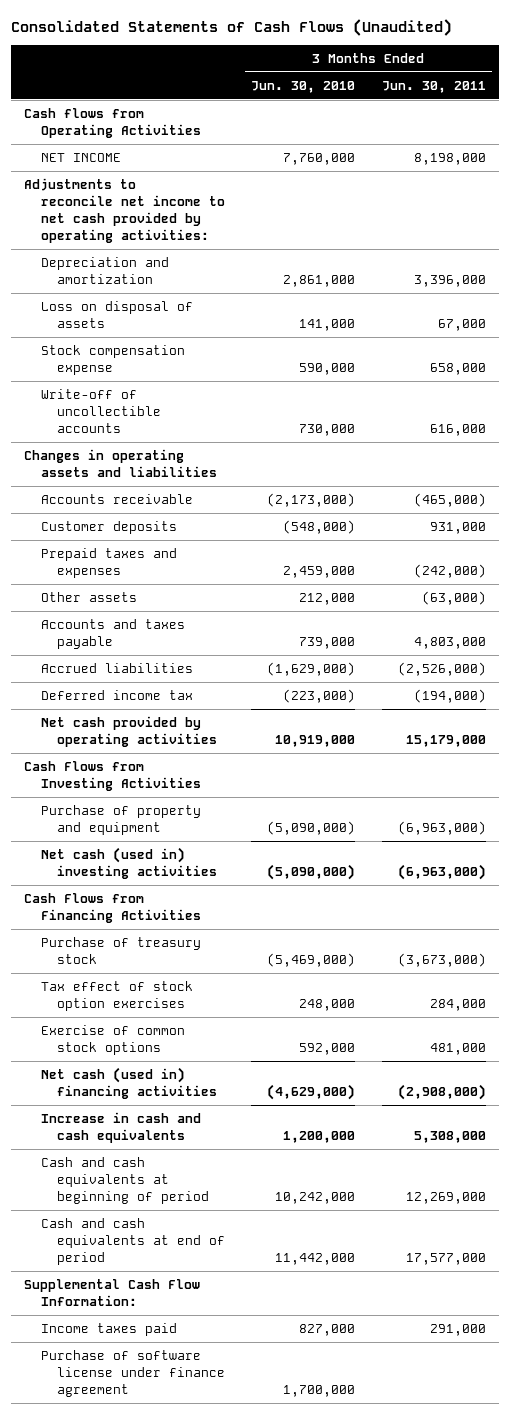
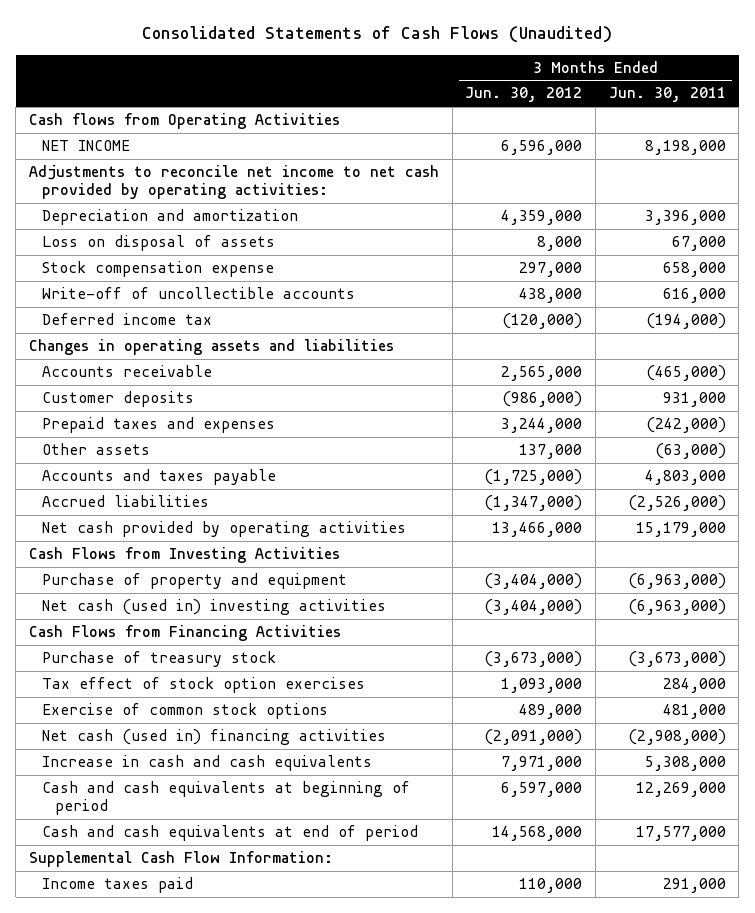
- | 3 Months Ended Jun. 30, 2010 | 3 Months Ended Jun. 30, 2011
+ | 3 Months Ended Jun. 30, 2012 | 3 Months Ended Jun. 30, 2011
moved up: Deferred income tax | (120,000) | (194,000)
- Purchase of software license under finance agreement | 1,700,000 |

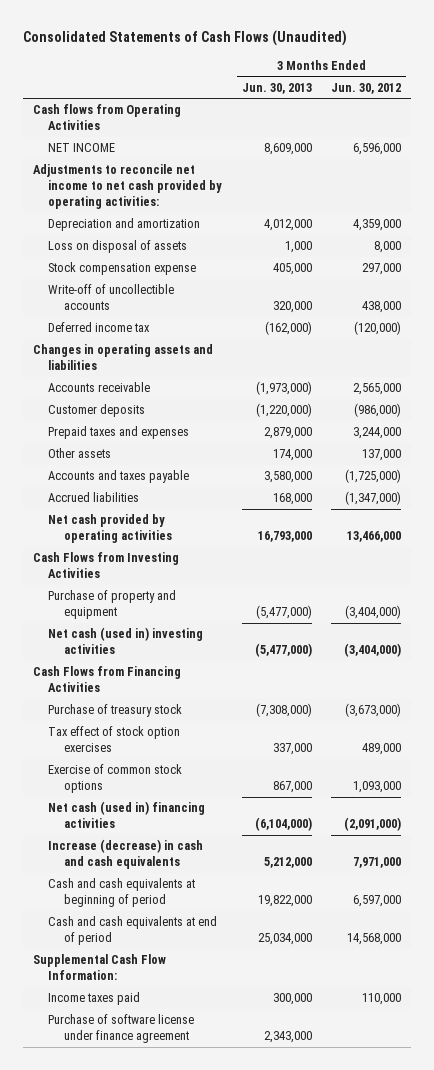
- | 3 Months Ended Jun. 30, 2012 | 3 Months Ended Jun. 30, 2011
+ | 3 Months Ended Jun. 30, 2013 | 3 Months Ended Jun. 30, 2012
- Tax effect of stock option exercises | 1,093,000 | 284,000
- Exercise of common stock options | 489,000 | 481,000
+ Tax effect of stock option exercises | 337,000 | 489,000
+ Exercise of common stock options | 867,000 | 1,093,000
- Increase in cash and cash equivalents | 7,971,000 | 5,308,000
+ Increase (decrease) in cash and cash equivalents | 5,212,000 | 7,971,000
+ Purchase of software license under finance agreement | 2,343,000 |

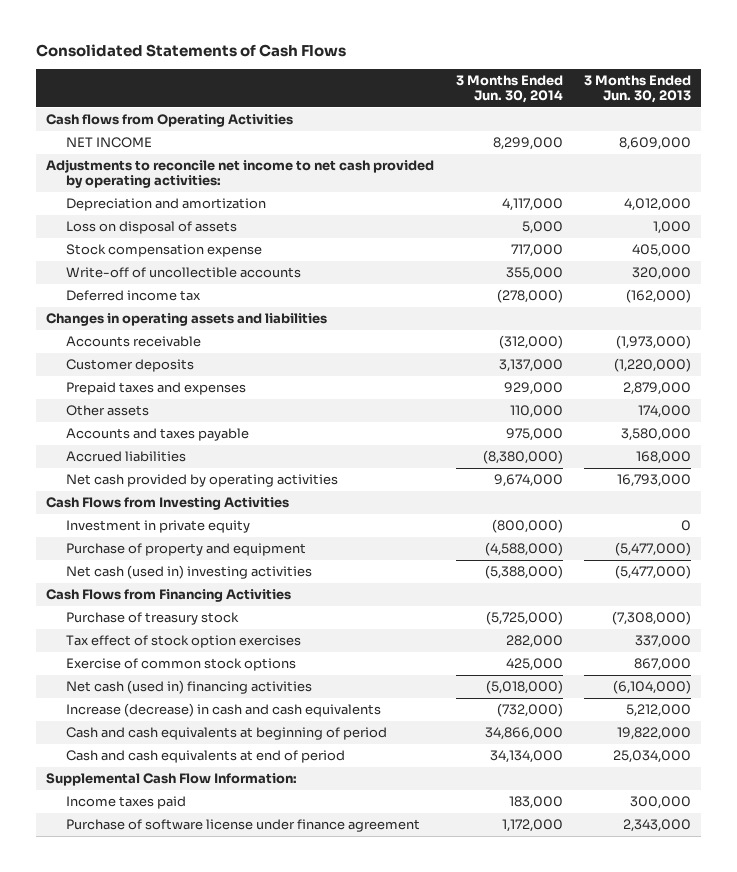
- Consolidated Statements of Cash Flows (Unaudited)
+ Consolidated Statements of Cash Flows
- | 3 Months Ended Jun. 30, 2013 | 3 Months Ended Jun. 30, 2012
+ | 3 Months Ended Jun. 30, 2014 | 3 Months Ended Jun. 30, 2013
+ Investment in private equity | (800,000) | 0

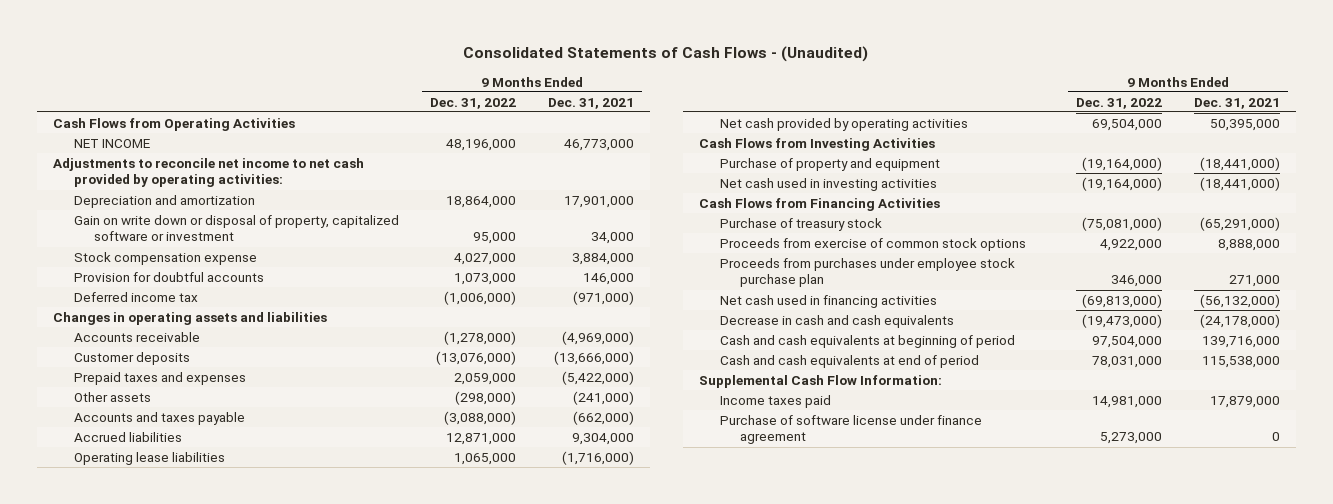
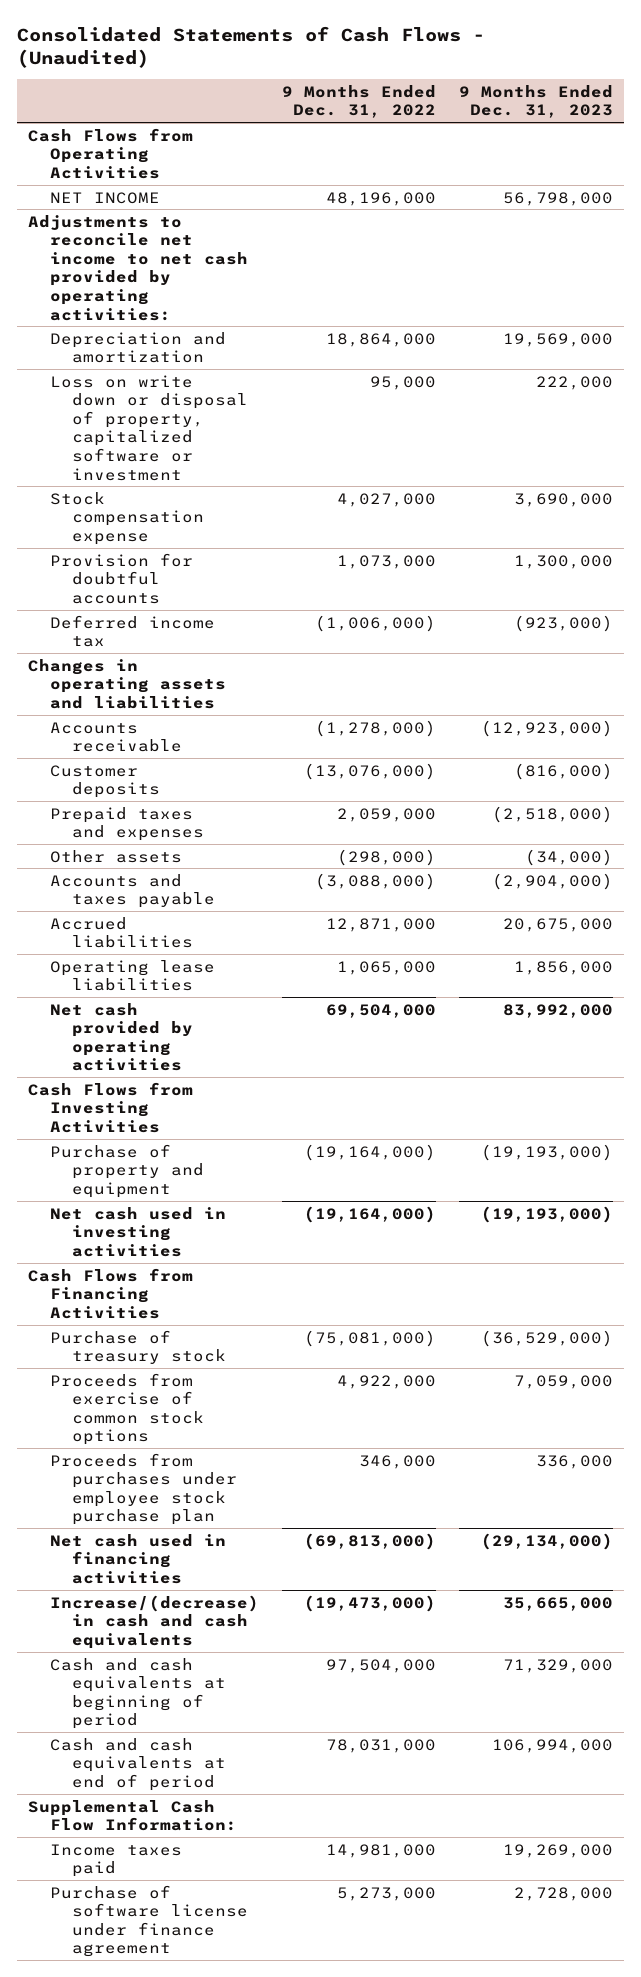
- | 9 Months Ended Dec. 31, 2022 | 9 Months Ended Dec. 31, 2021
+ | 9 Months Ended Dec. 31, 2022 | 9 Months Ended Dec. 31, 2023
- Gain on write down or disposal of property, capitalized software or investment | 95,000 | 34,000
+ Loss on write down or disposal of property, capitalized software or investment | 95,000 | 222,000
- Decrease in cash and cash equivalents | (19,473,000) | (24,178,000)
+ Increase/(decrease) in cash and cash equivalents | (19,473,000) | 35,665,000

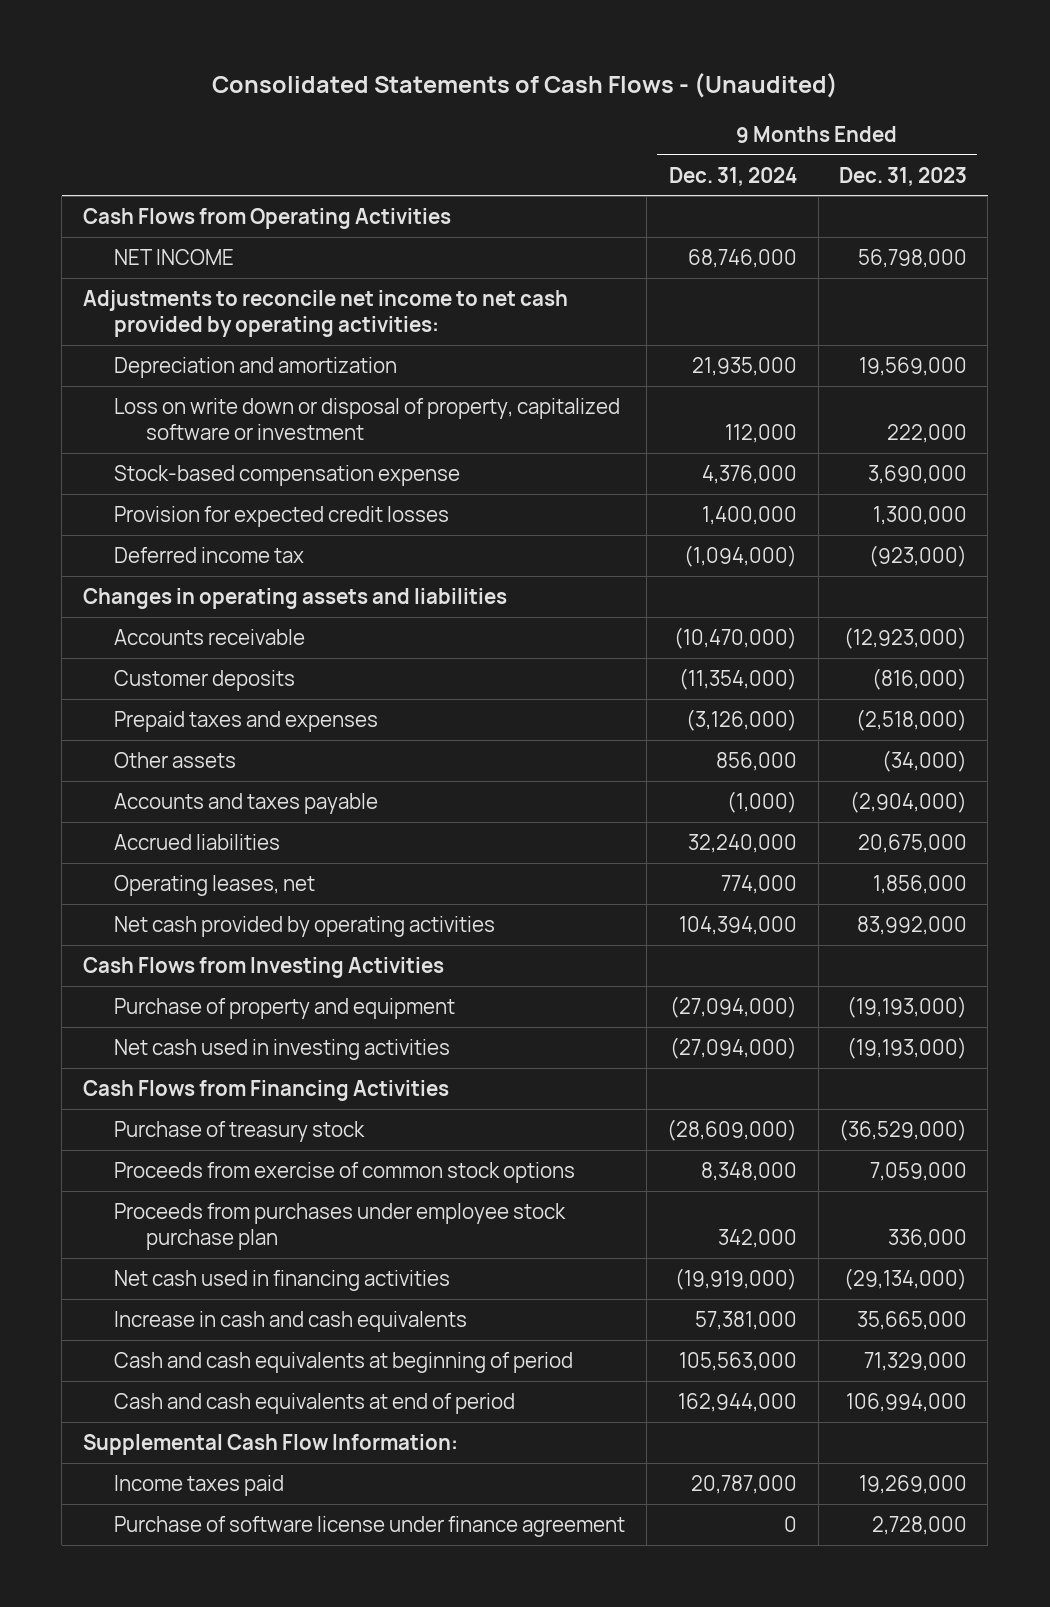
- | 9 Months Ended Dec. 31, 2022 | 9 Months Ended Dec. 31, 2023
+ | 9 Months Ended Dec. 31, 2024 | 9 Months Ended Dec. 31, 2023
- Stock compensation expense | 4,027,000 | 3,690,000
- Provision for doubtful accounts | 1,073,000 | 1,300,000
+ Stock-based compensation expense | 4,376,000 | 3,690,000
+ Provision for expected credit losses | 1,400,000 | 1,300,000
- Operating lease liabilities | 1,065,000 | 1,856,000
+ Operating leases, net | 774,000 | 1,856,000
- Increase/(decrease) in cash and cash equivalents | (19,473,000) | 35,665,000
+ Increase in cash and cash equivalents | 57,381,000 | 35,665,000

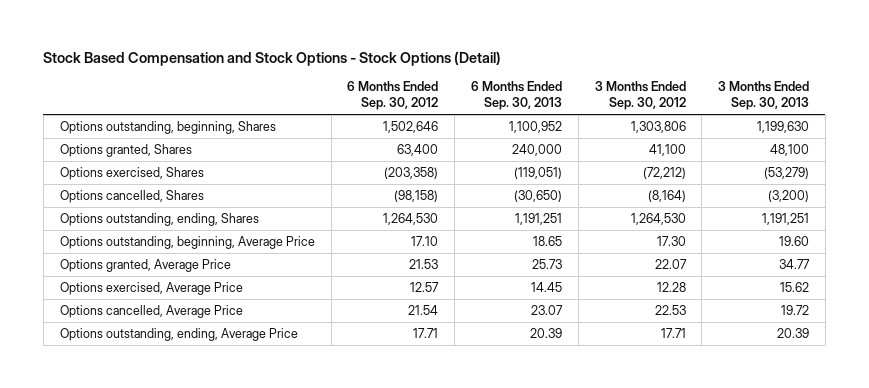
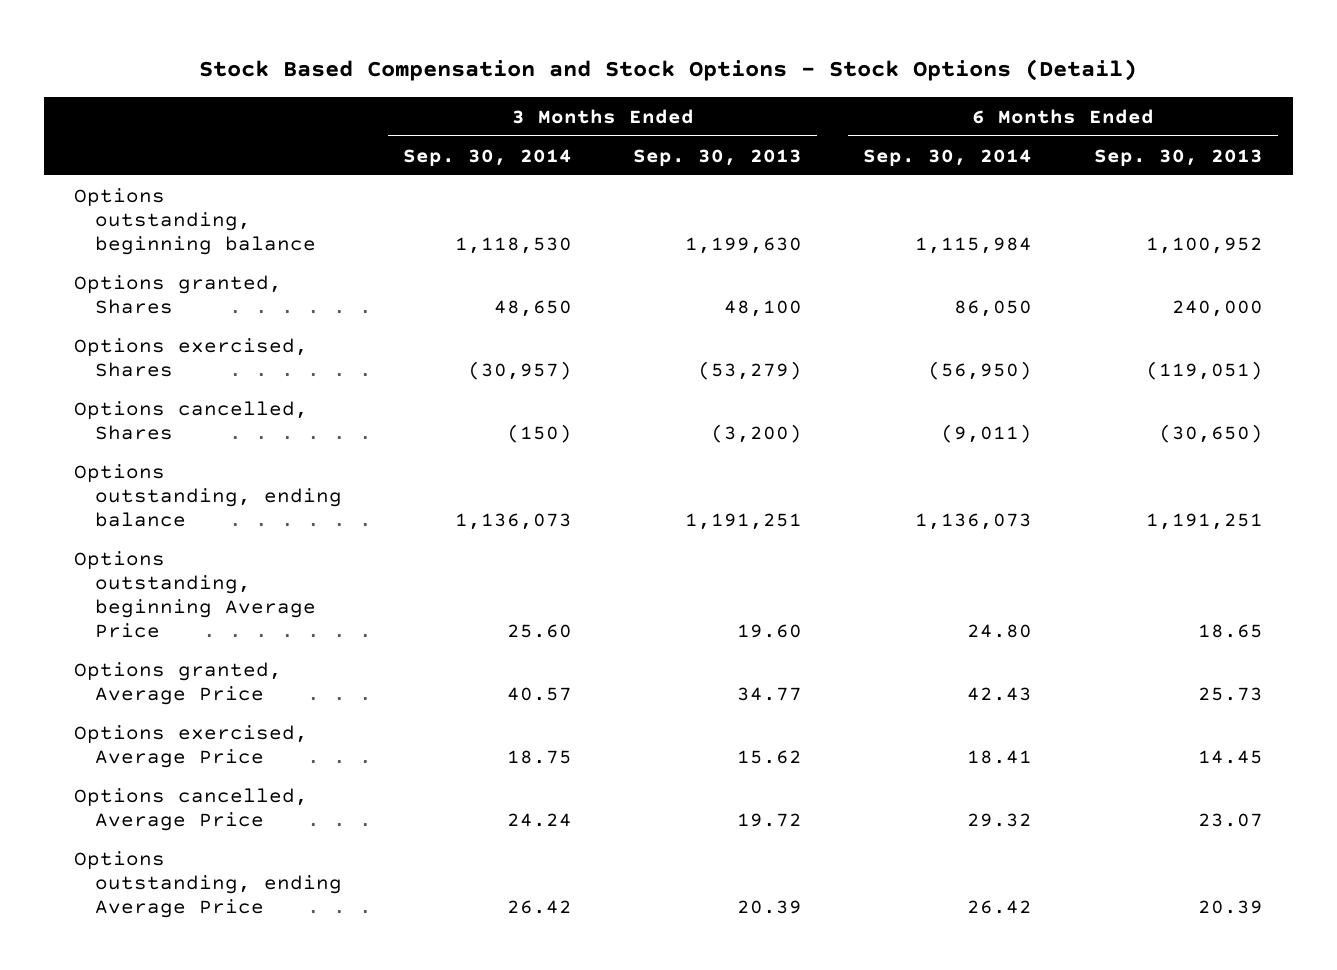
- | 6 Months Ended Sep. 30, 2012 | 6 Months Ended Sep. 30, 2013 | 3 Months Ended Sep. 30, 2012 | 3 Months Ended Sep. 30, 2013
+ | 3 Months Ended Sep. 30, 2014 | 3 Months Ended Sep. 30, 2013 | 6 Months Ended Sep. 30, 2014 | 6 Months Ended Sep. 30, 2013
- Options outstanding, beginning, Shares | 1,502,646 | 1,100,952 | 1,303,806 | 1,199,630
+ Options outstanding, beginning balance | 1,118,530 | 1,199,630 | 1,115,984 | 1,100,952
- Options outstanding, ending, Shares | 1,264,530 | 1,191,251 | 1,264,530 | 1,191,251
- Options outstanding, beginning, Average Price | 17.10 | 18.65 | 17.30 | 19.60
+ Options outstanding, ending balance | 1,136,073 | 1,191,251 | 1,136,073 | 1,191,251
+ Options outstanding, beginning Average Price | 25.60 | 19.60 | 24.80 | 18.65
- Options outstanding, ending, Average Price | 17.71 | 20.39 | 17.71 | 20.39
+ Options outstanding, ending Average Price | 26.42 | 20.39 | 26.42 | 20.39

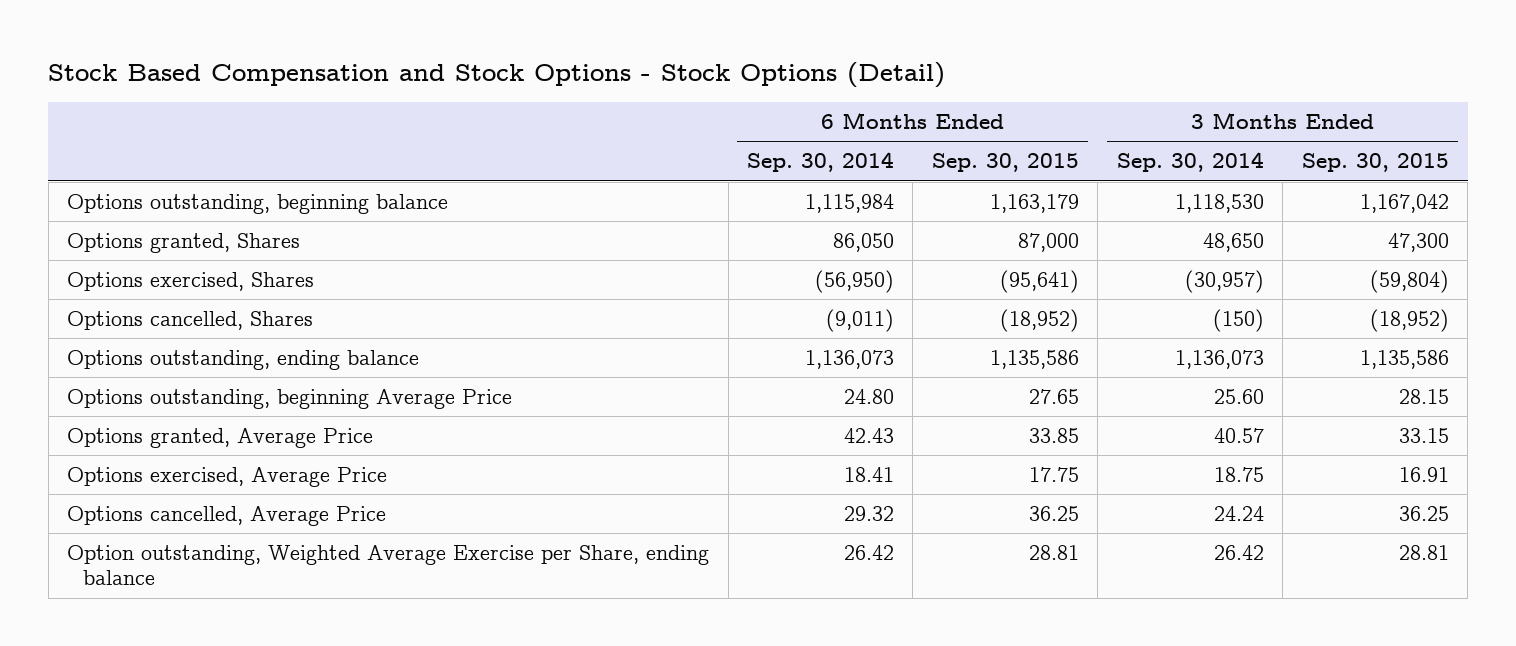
- | 3 Months Ended Sep. 30, 2014 | 3 Months Ended Sep. 30, 2013 | 6 Months Ended Sep. 30, 2014 | 6 Months Ended Sep. 30, 2013
+ | 6 Months Ended Sep. 30, 2014 | 6 Months Ended Sep. 30, 2015 | 3 Months Ended Sep. 30, 2014 | 3 Months Ended Sep. 30, 2015
- Options outstanding, ending Average Price | 26.42 | 20.39 | 26.42 | 20.39
+ Option outstanding, Weighted Average Exercise per Share, ending balance | 26.42 | 28.81 | 26.42 | 28.81

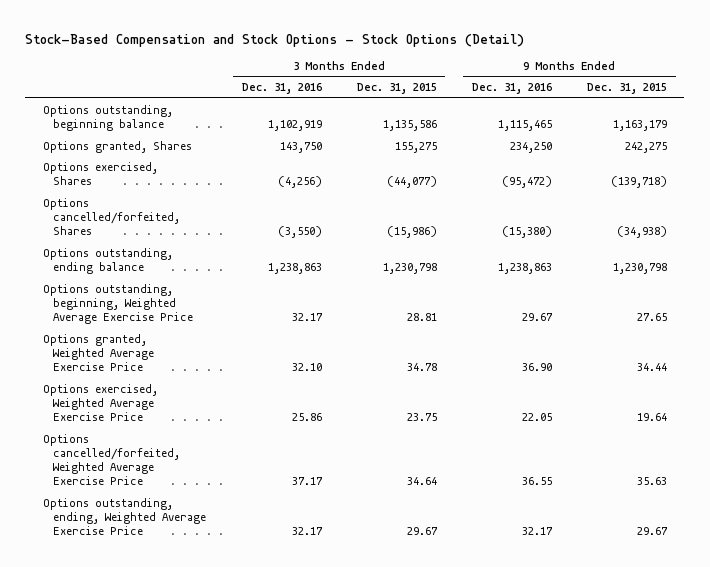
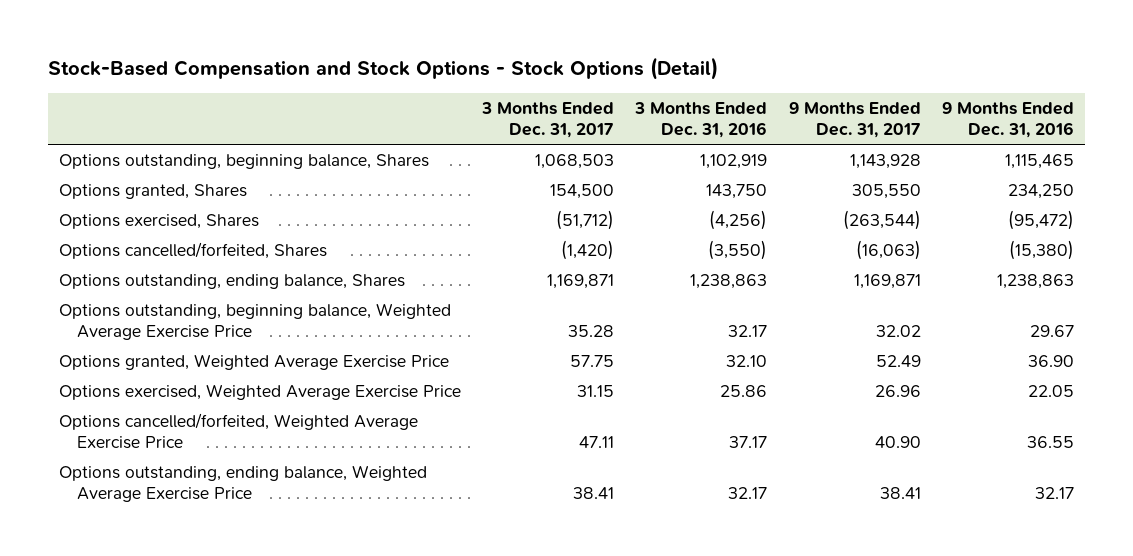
- | 3 Months Ended Dec. 31, 2016 | 3 Months Ended Dec. 31, 2015 | 9 Months Ended Dec. 31, 2016 | 9 Months Ended Dec. 31, 2015
+ | 3 Months Ended Dec. 31, 2017 | 3 Months Ended Dec. 31, 2016 | 9 Months Ended Dec. 31, 2017 | 9 Months Ended Dec. 31, 2016
- Options outstanding, beginning balance | 1,102,919 | 1,135,586 | 1,115,465 | 1,163,179
+ Options outstanding, beginning balance, Shares | 1,068,503 | 1,102,919 | 1,143,928 | 1,115,465
- Options outstanding, ending balance | 1,238,863 | 1,230,798 | 1,238,863 | 1,230,798
- Options outstanding, beginning, Weighted Average Exercise Price | 32.17 | 28.81 | 29.67 | 27.65
+ Options outstanding, ending balance, Shares | 1,169,871 | 1,238,863 | 1,169,871 | 1,238,863
+ Options outstanding, beginning balance, Weighted Average Exercise Price | 35.28 | 32.17 | 32.02 | 29.67
- Options outstanding, ending, Weighted Average Exercise Price | 32.17 | 29.67 | 32.17 | 29.67
+ Options outstanding, ending balance, Weighted Average Exercise Price | 38.41 | 32.17 | 38.41 | 32.17

